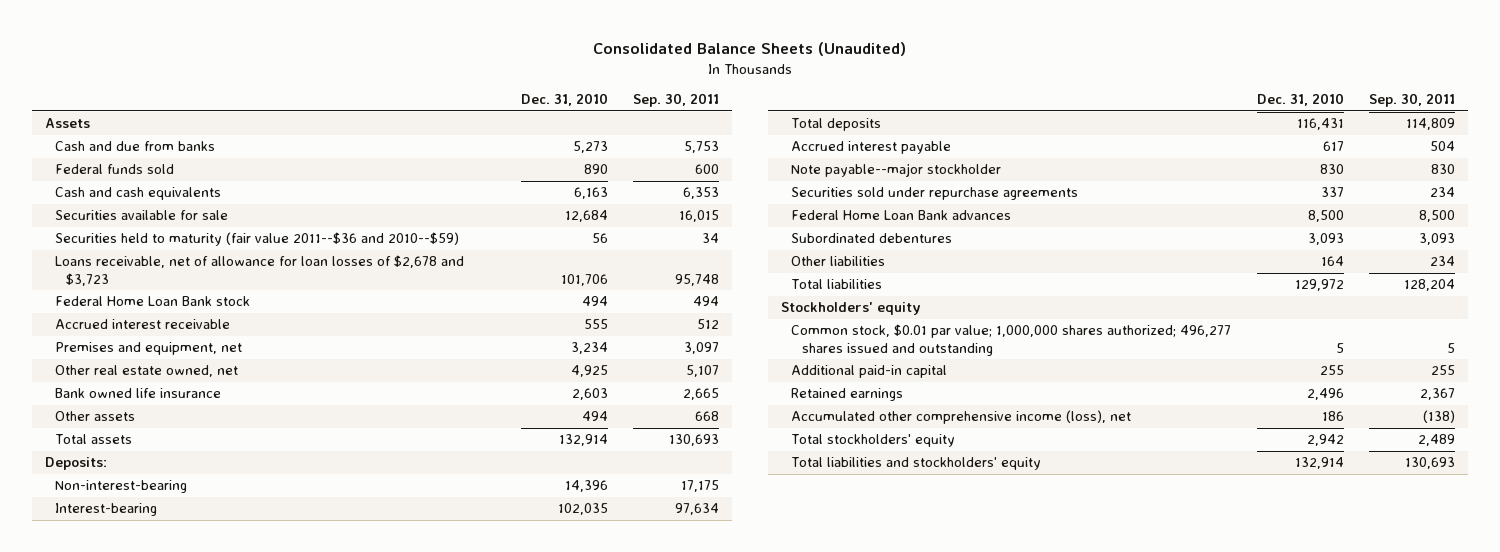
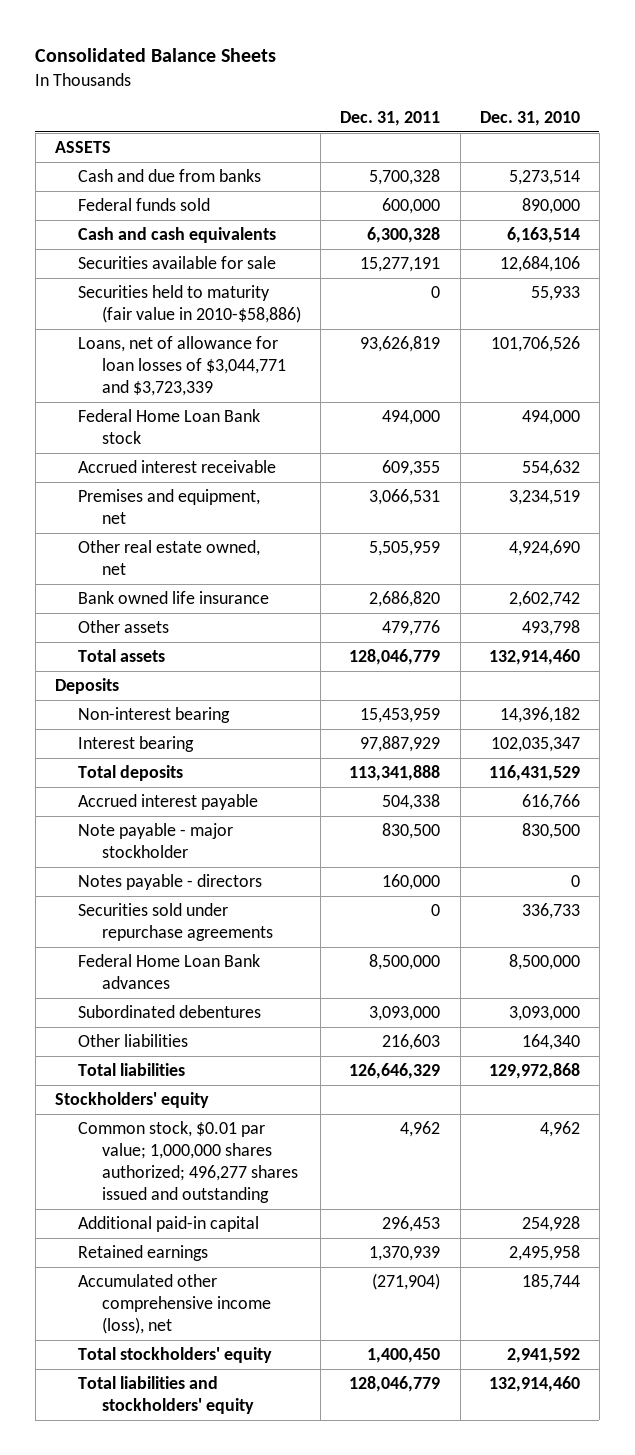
- Consolidated Balance Sheets (Unaudited)
+ Consolidated Balance Sheets
- | Dec. 31, 2010 | Sep. 30, 2011
+ | Dec. 31, 2011 | Dec. 31, 2010
- Assets
- Cash and due from banks | 5,273 | 5,753
- Federal funds sold | 890 | 600
- Cash and cash equivalents | 6,163 | 6,353
- Securities available for sale | 12,684 | 16,015
- Securities held to maturity (fair value 2011--$36 and 2010--$59) | 56 | 34
- Loans receivable, net of allowance for loan losses of $2,678 and $3,723 | 101,706 | 95,748
- Federal Home Loan Bank stock | 494 | 494
- Accrued interest receivable | 555 | 512
- Premises and equipment, net | 3,234 | 3,097
- Other real estate owned, net | 4,925 | 5,107
- Bank owned life insurance | 2,603 | 2,665
- Other assets | 494 | 668
- Total assets | 132,914 | 130,693
- Deposits:
- Non-interest-bearing | 14,396 | 17,175
- Interest-bearing | 102,035 | 97,634
- Total deposits | 116,431 | 114,809
- Accrued interest payable | 617 | 504
- Note payable--major stockholder | 830 | 830
- Securities sold under repurchase agreements | 337 | 234
- Federal Home Loan Bank advances | 8,500 | 8,500
- Subordinated debentures | 3,093 | 3,093
- Other liabilities | 164 | 234
- Total liabilities | 129,972 | 128,204
+ ASSETS
+ Cash and due from banks | 5,700,328 | 5,273,514
+ Federal funds sold | 600,000 | 890,000
+ Cash and cash equivalents | 6,300,328 | 6,163,514
+ Securities available for sale | 15,277,191 | 12,684,106
+ Securities held to maturity (fair value in 2010-$58,886) | 0 | 55,933
+ Loans, net of allowance for loan losses of $3,044,771 and $3,723,339 | 93,626,819 | 101,706,526
+ Federal Home Loan Bank stock | 494,000 | 494,000
+ Accrued interest receivable | 609,355 | 554,632
+ Premises and equipment, net | 3,066,531 | 3,234,519
+ Other real estate owned, net | 5,505,959 | 4,924,690
+ Bank owned life insurance | 2,686,820 | 2,602,742
+ Other assets | 479,776 | 493,798
+ Total assets | 128,046,779 | 132,914,460
+ Deposits
+ Non-interest bearing | 15,453,959 | 14,396,182
+ Interest bearing | 97,887,929 | 102,035,347
+ Total deposits | 113,341,888 | 116,431,529
+ Accrued interest payable | 504,338 | 616,766
+ Note payable - major stockholder | 830,500 | 830,500
+ Notes payable - directors | 160,000 | 0
+ Securities sold under repurchase agreements | 0 | 336,733
+ Federal Home Loan Bank advances | 8,500,000 | 8,500,000
+ Subordinated debentures | 3,093,000 | 3,093,000
+ Other liabilities | 216,603 | 164,340
+ Total liabilities | 126,646,329 | 129,972,868
- Common stock, $0.01 par value; 1,000,000 shares authorized; 496,277 shares issued and outstanding | 5 | 5
- Additional paid-in capital | 255 | 255
- Retained earnings | 2,496 | 2,367
- Accumulated other comprehensive income (loss), net | 186 | (138)
- Total stockholders' equity | 2,942 | 2,489
- Total liabilities and stockholders' equity | 132,914 | 130,693
+ Common stock, $0.01 par value; 1,000,000 shares authorized; 496,277 shares issued and outstanding | 4,962 | 4,962
+ Additional paid-in capital | 296,453 | 254,928
+ Retained earnings | 1,370,939 | 2,495,958
+ Accumulated other comprehensive income (loss), net | (271,904) | 185,744
+ Total stockholders' equity | 1,400,450 | 2,941,592
+ Total liabilities and stockholders' equity | 128,046,779 | 132,914,460

